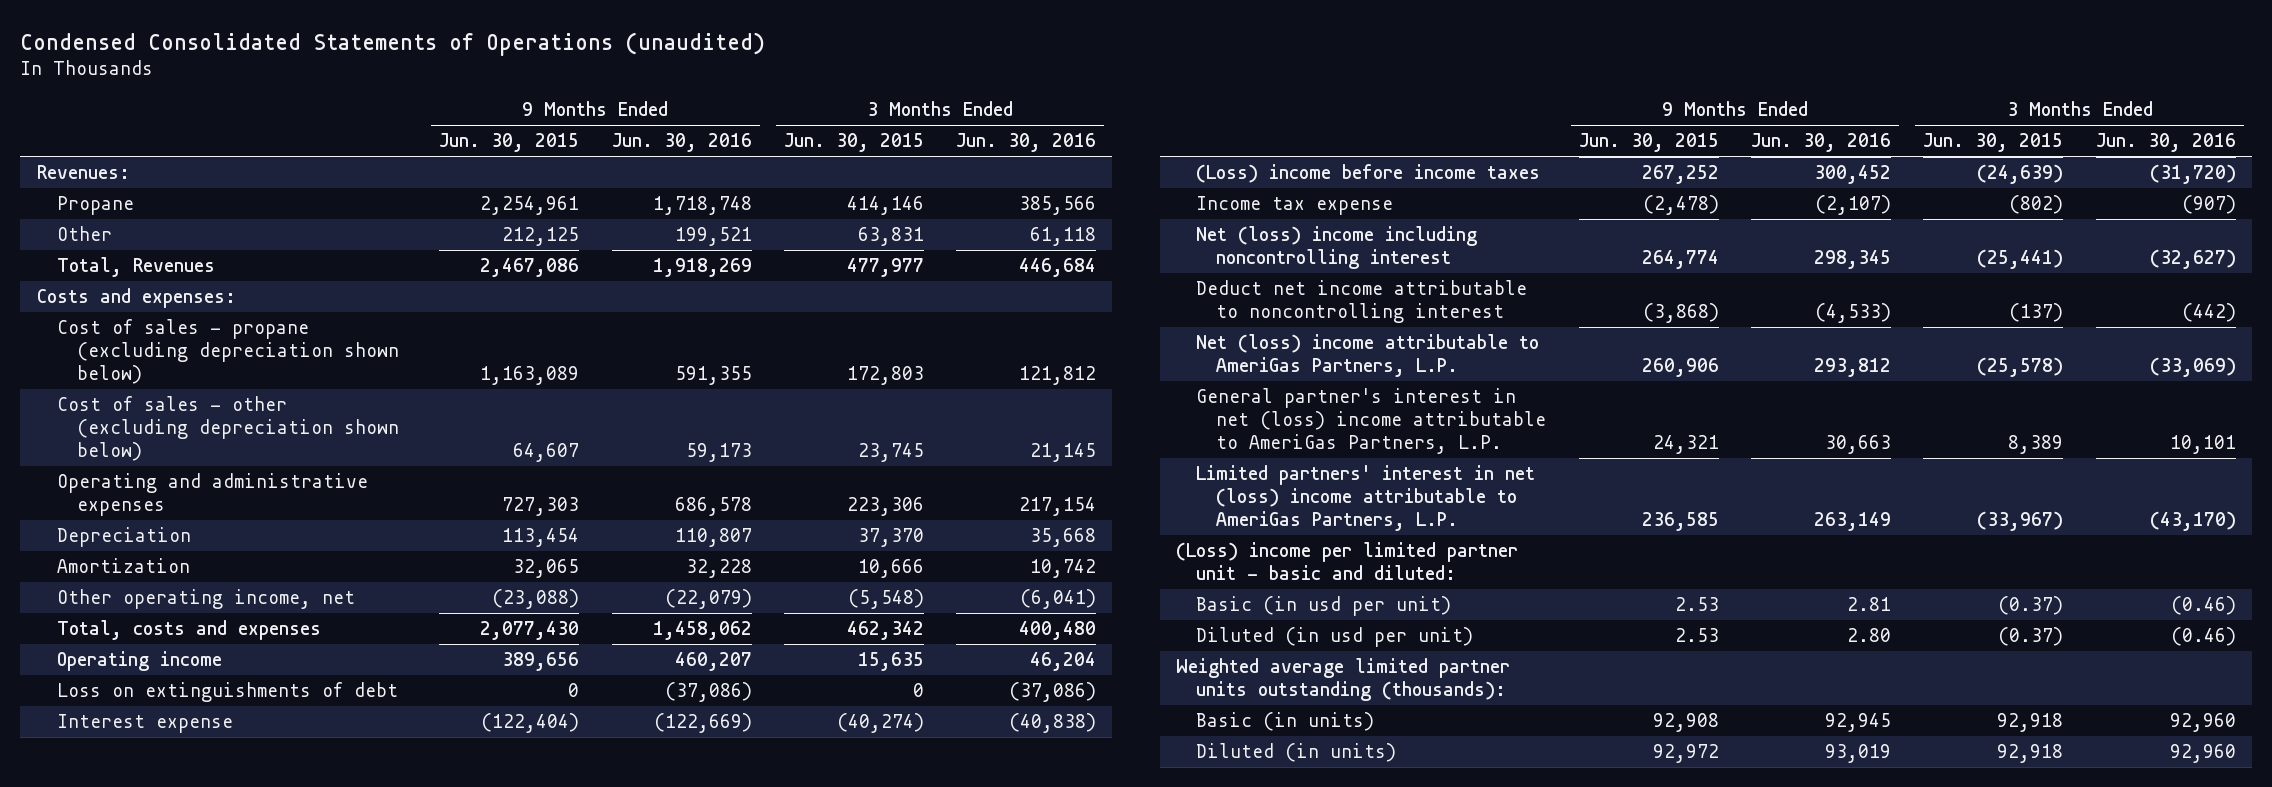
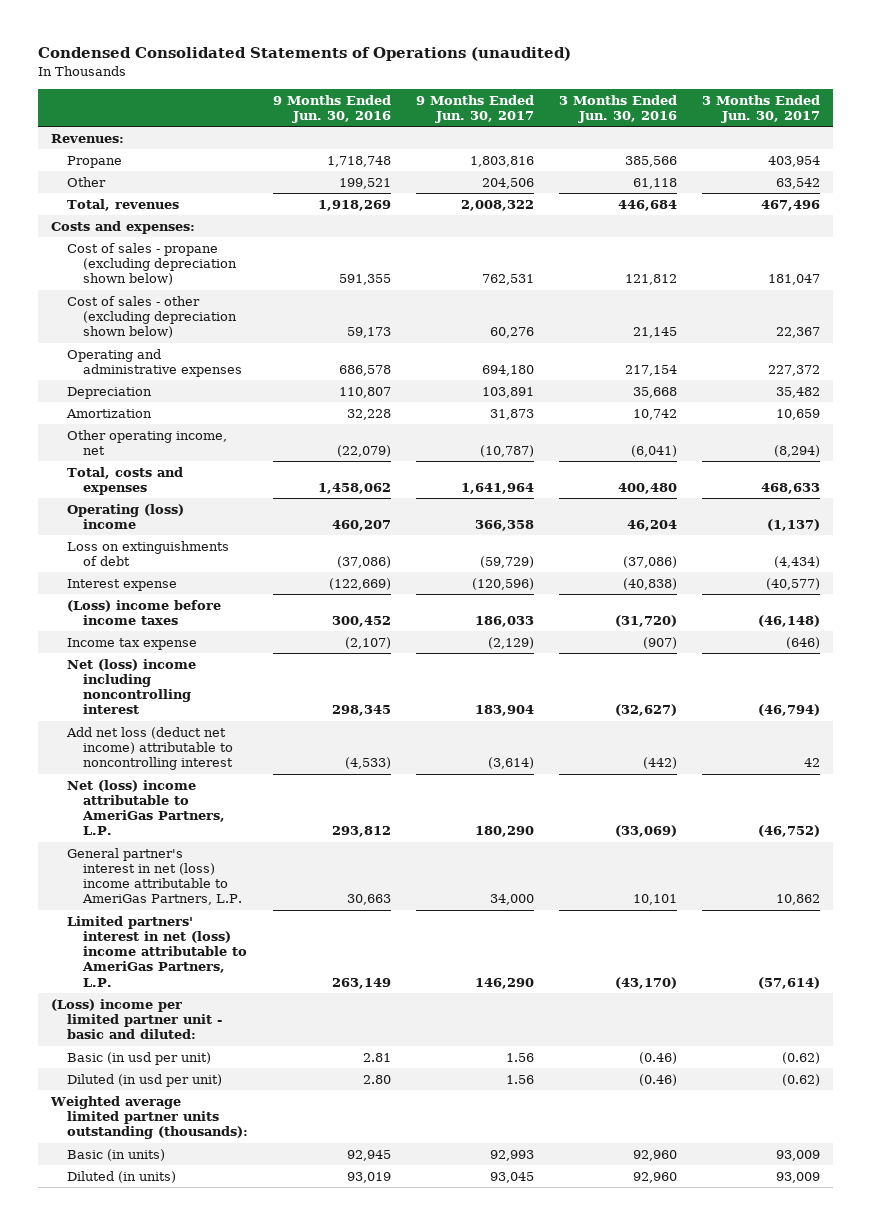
- | 9 Months Ended Jun. 30, 2015 | 9 Months Ended Jun. 30, 2016 | 3 Months Ended Jun. 30, 2015 | 3 Months Ended Jun. 30, 2016
+ | 9 Months Ended Jun. 30, 2016 | 9 Months Ended Jun. 30, 2017 | 3 Months Ended Jun. 30, 2016 | 3 Months Ended Jun. 30, 2017
- Total, Revenues | 2,467,086 | 1,918,269 | 477,977 | 446,684
+ Total, revenues | 1,918,269 | 2,008,322 | 446,684 | 467,496
- Operating income | 389,656 | 460,207 | 15,635 | 46,204
+ Operating (loss) income | 460,207 | 366,358 | 46,204 | (1,137)
- Deduct net income attributable to noncontrolling interest | (3,868) | (4,533) | (137) | (442)
+ Add net loss (deduct net income) attributable to noncontrolling interest | (4,533) | (3,614) | (442) | 42

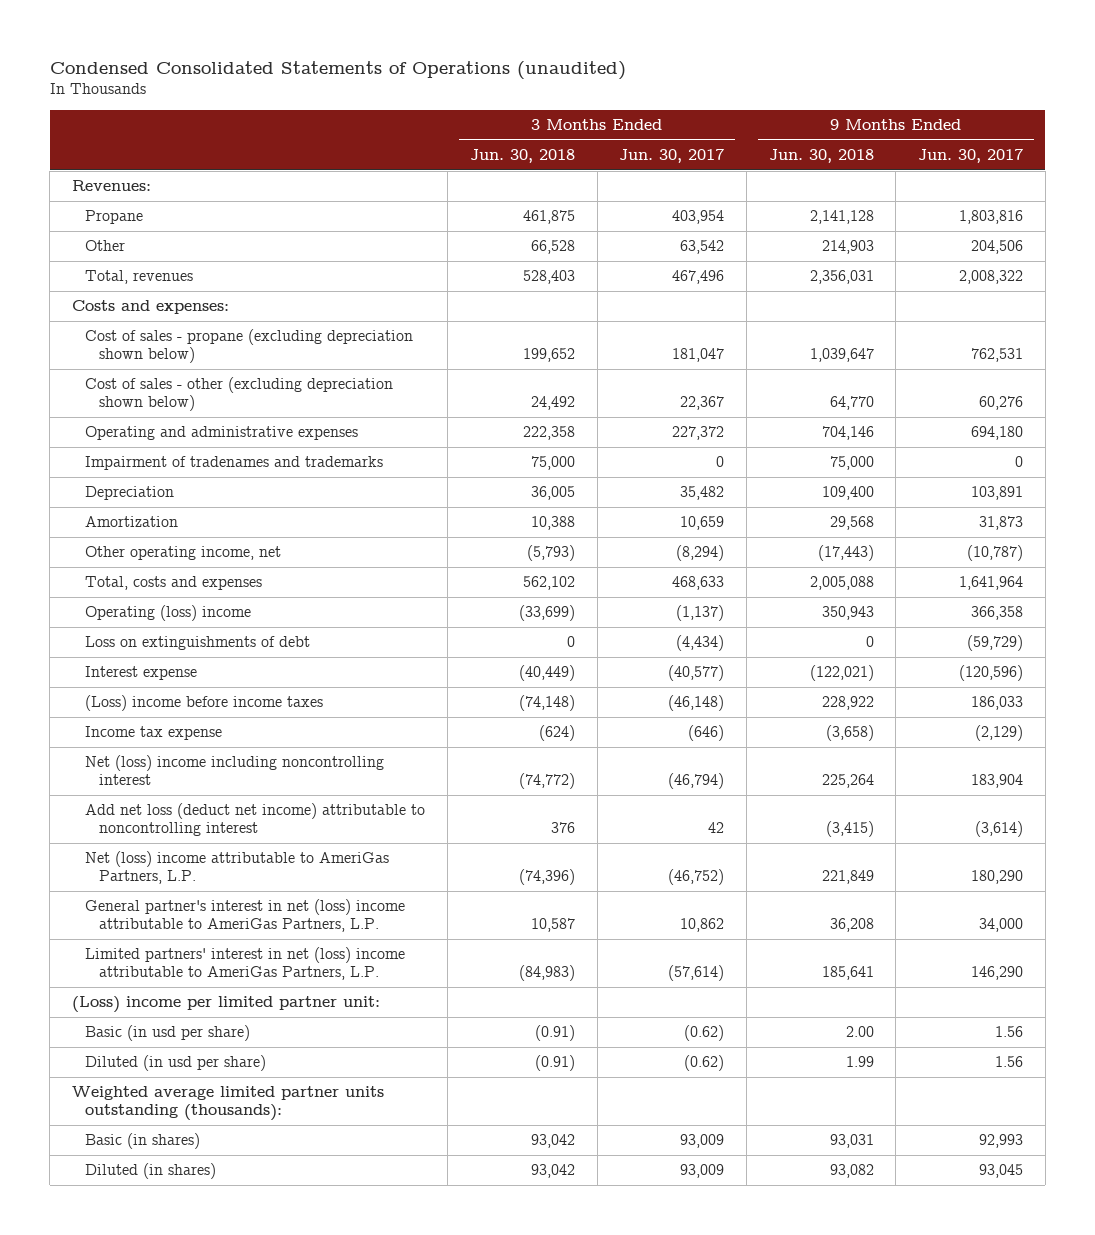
- | 9 Months Ended Jun. 30, 2016 | 9 Months Ended Jun. 30, 2017 | 3 Months Ended Jun. 30, 2016 | 3 Months Ended Jun. 30, 2017
+ | 3 Months Ended Jun. 30, 2018 | 3 Months Ended Jun. 30, 2017 | 9 Months Ended Jun. 30, 2018 | 9 Months Ended Jun. 30, 2017
+ Impairment of tradenames and trademarks | 75,000 | 0 | 75,000 | 0
- (Loss) income per limited partner unit - basic and diluted:
- Basic (in usd per unit) | 2.81 | 1.56 | (0.46) | (0.62)
- Diluted (in usd per unit) | 2.80 | 1.56 | (0.46) | (0.62)
+ (Loss) income per limited partner unit:
+ Basic (in usd per share) | (0.91) | (0.62) | 2.00 | 1.56
+ Diluted (in usd per share) | (0.91) | (0.62) | 1.99 | 1.56
- Basic (in units) | 92,945 | 92,993 | 92,960 | 93,009
- Diluted (in units) | 93,019 | 93,045 | 92,960 | 93,009
+ Basic (in shares) | 93,042 | 93,009 | 93,031 | 92,993
+ Diluted (in shares) | 93,042 | 93,009 | 93,082 | 93,045

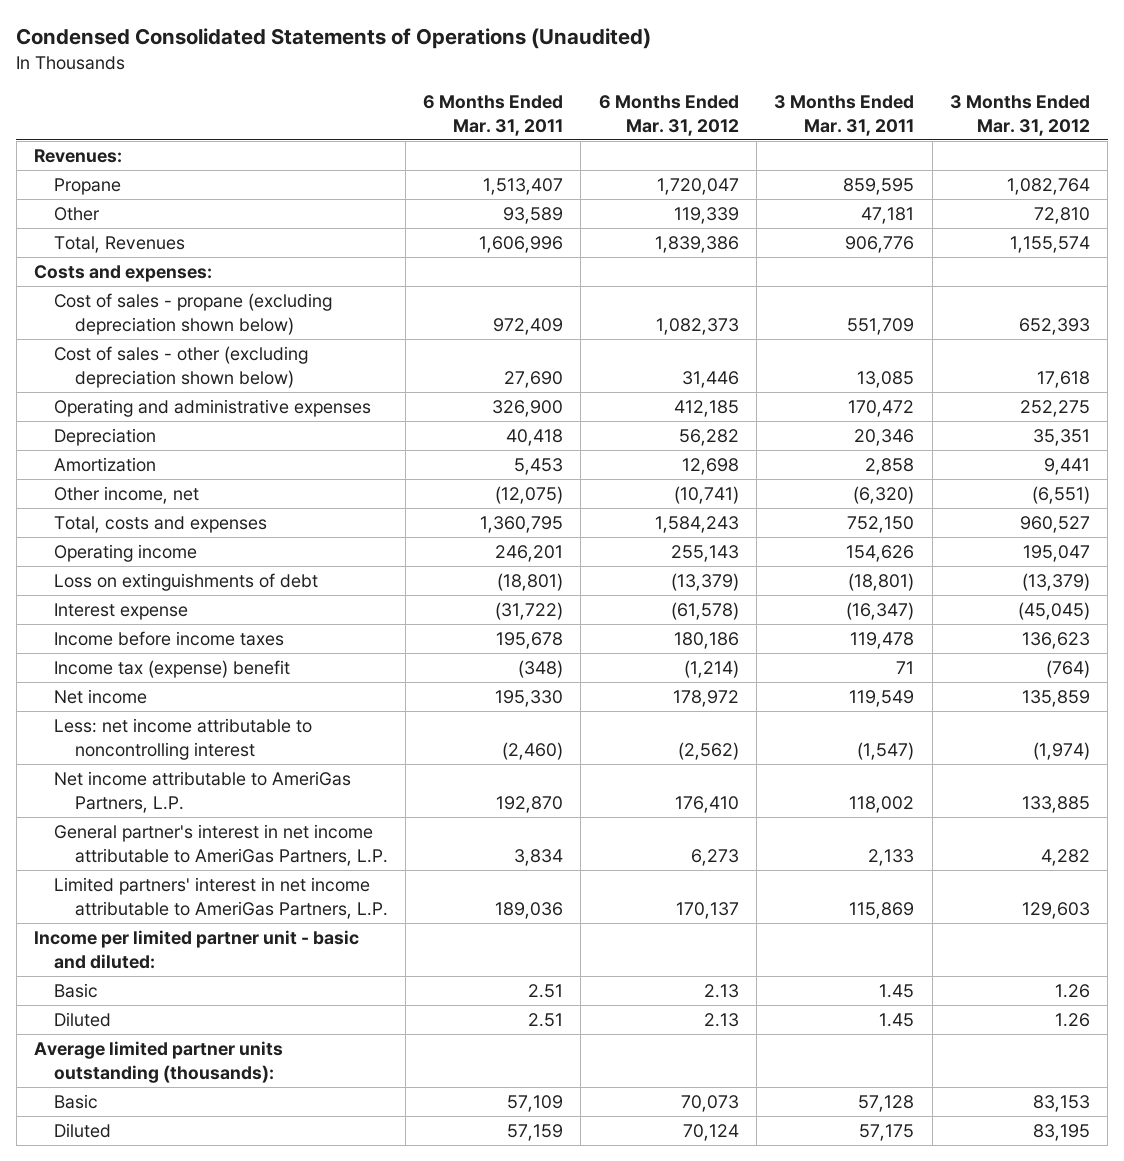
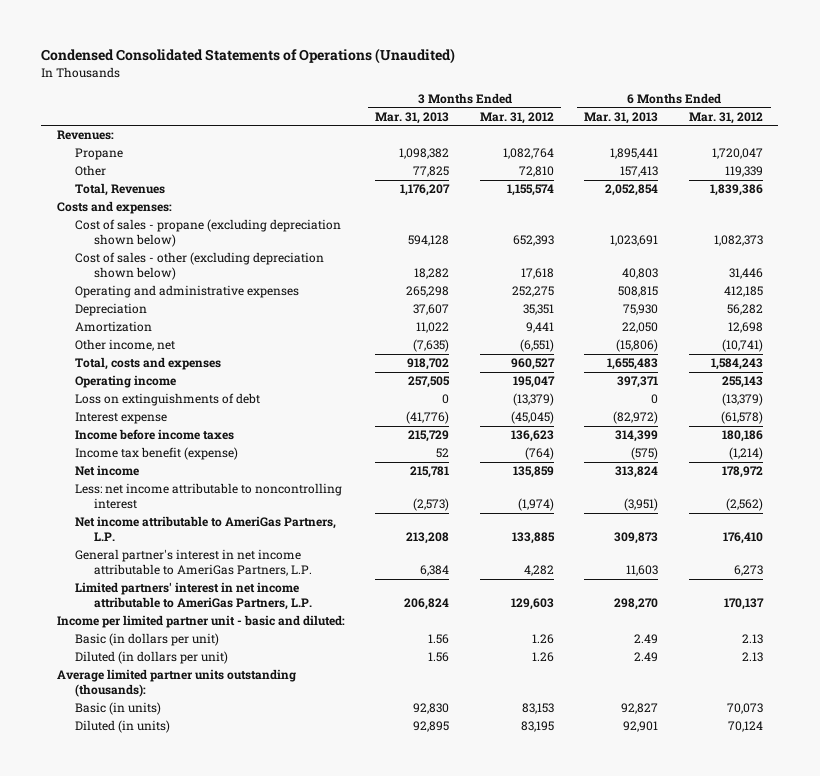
- | 6 Months Ended Mar. 31, 2011 | 6 Months Ended Mar. 31, 2012 | 3 Months Ended Mar. 31, 2011 | 3 Months Ended Mar. 31, 2012
+ | 3 Months Ended Mar. 31, 2013 | 3 Months Ended Mar. 31, 2012 | 6 Months Ended Mar. 31, 2013 | 6 Months Ended Mar. 31, 2012
- Income tax (expense) benefit | (348) | (1,214) | 71 | (764)
+ Income tax benefit (expense) | 52 | (764) | (575) | (1,214)
- Basic | 2.51 | 2.13 | 1.45 | 1.26
- Diluted | 2.51 | 2.13 | 1.45 | 1.26
+ Basic (in dollars per unit) | 1.56 | 1.26 | 2.49 | 2.13
+ Diluted (in dollars per unit) | 1.56 | 1.26 | 2.49 | 2.13
- Basic | 57,109 | 70,073 | 57,128 | 83,153
- Diluted | 57,159 | 70,124 | 57,175 | 83,195
+ Basic (in units) | 92,830 | 83,153 | 92,827 | 70,073
+ Diluted (in units) | 92,895 | 83,195 | 92,901 | 70,124

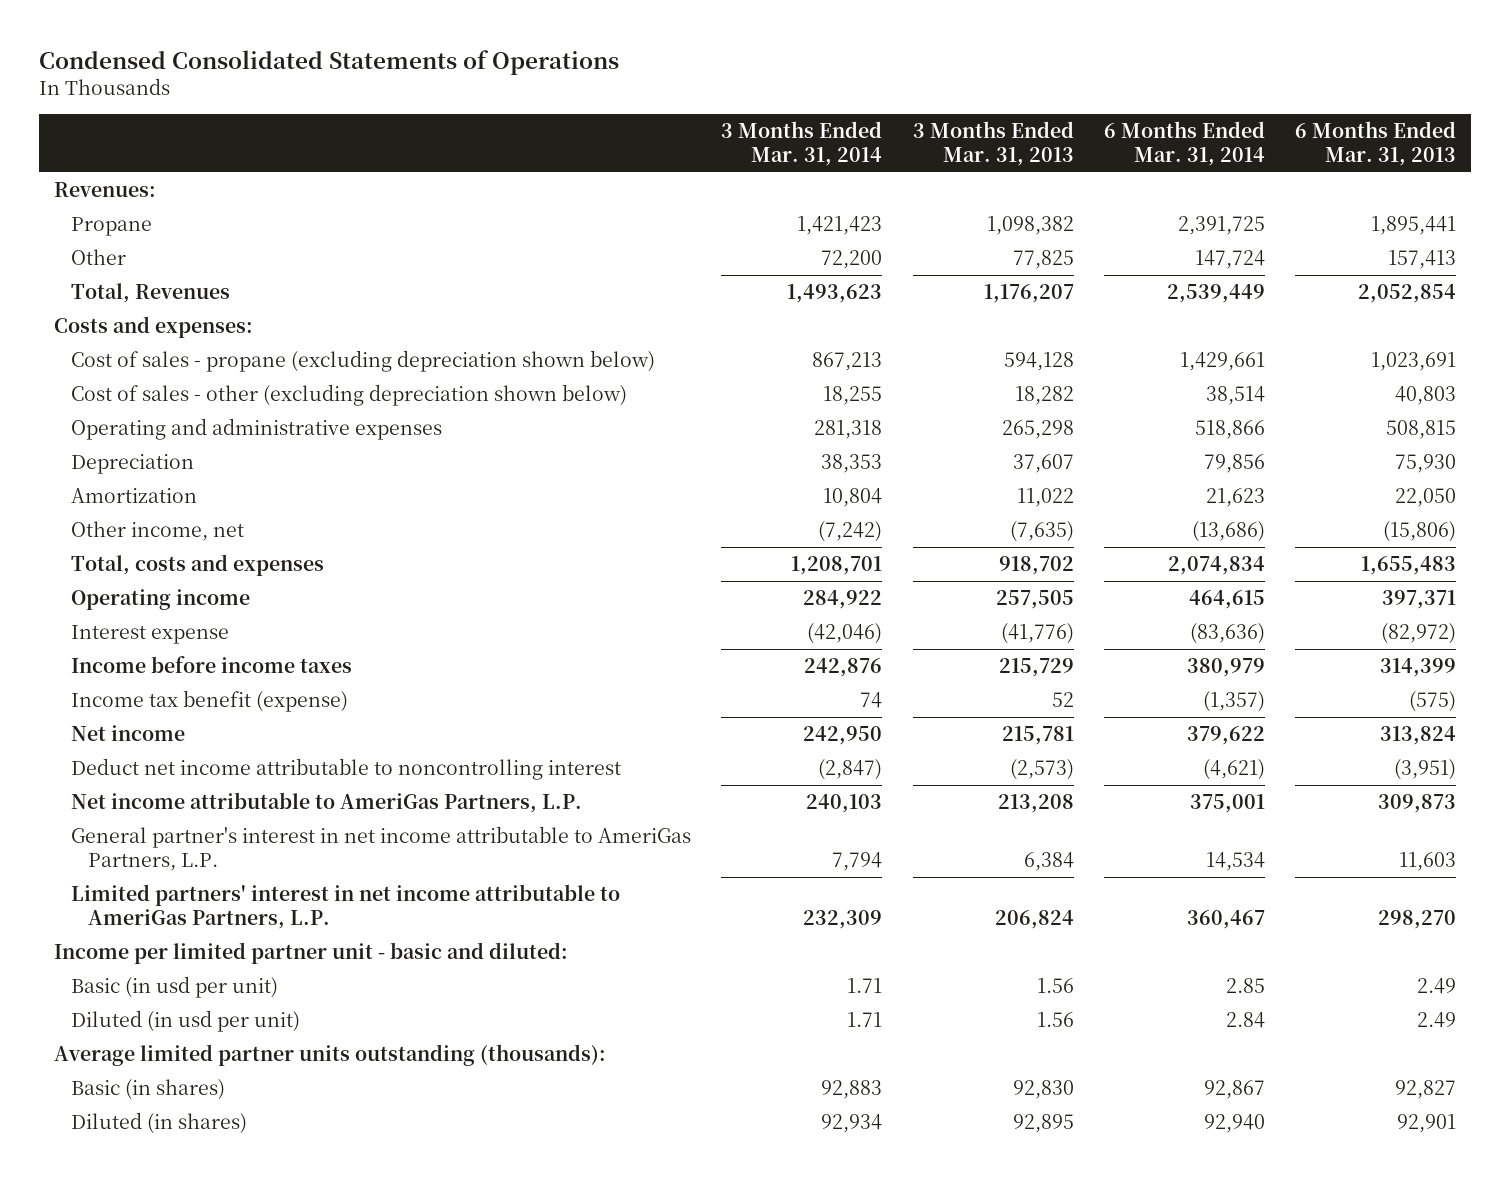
- Condensed Consolidated Statements of Operations (Unaudited)
+ Condensed Consolidated Statements of Operations
- | 3 Months Ended Mar. 31, 2013 | 3 Months Ended Mar. 31, 2012 | 6 Months Ended Mar. 31, 2013 | 6 Months Ended Mar. 31, 2012
+ | 3 Months Ended Mar. 31, 2014 | 3 Months Ended Mar. 31, 2013 | 6 Months Ended Mar. 31, 2014 | 6 Months Ended Mar. 31, 2013
- Loss on extinguishments of debt | 0 | (13,379) | 0 | (13,379)
- Less: net income attributable to noncontrolling interest | (2,573) | (1,974) | (3,951) | (2,562)
+ Deduct net income attributable to noncontrolling interest | (2,847) | (2,573) | (4,621) | (3,951)
- Basic (in dollars per unit) | 1.56 | 1.26 | 2.49 | 2.13
- Diluted (in dollars per unit) | 1.56 | 1.26 | 2.49 | 2.13
+ Basic (in usd per unit) | 1.71 | 1.56 | 2.85 | 2.49
+ Diluted (in usd per unit) | 1.71 | 1.56 | 2.84 | 2.49
- Basic (in units) | 92,830 | 83,153 | 92,827 | 70,073
- Diluted (in units) | 92,895 | 83,195 | 92,901 | 70,124
+ Basic (in shares) | 92,883 | 92,830 | 92,867 | 92,827
+ Diluted (in shares) | 92,934 | 92,895 | 92,940 | 92,901

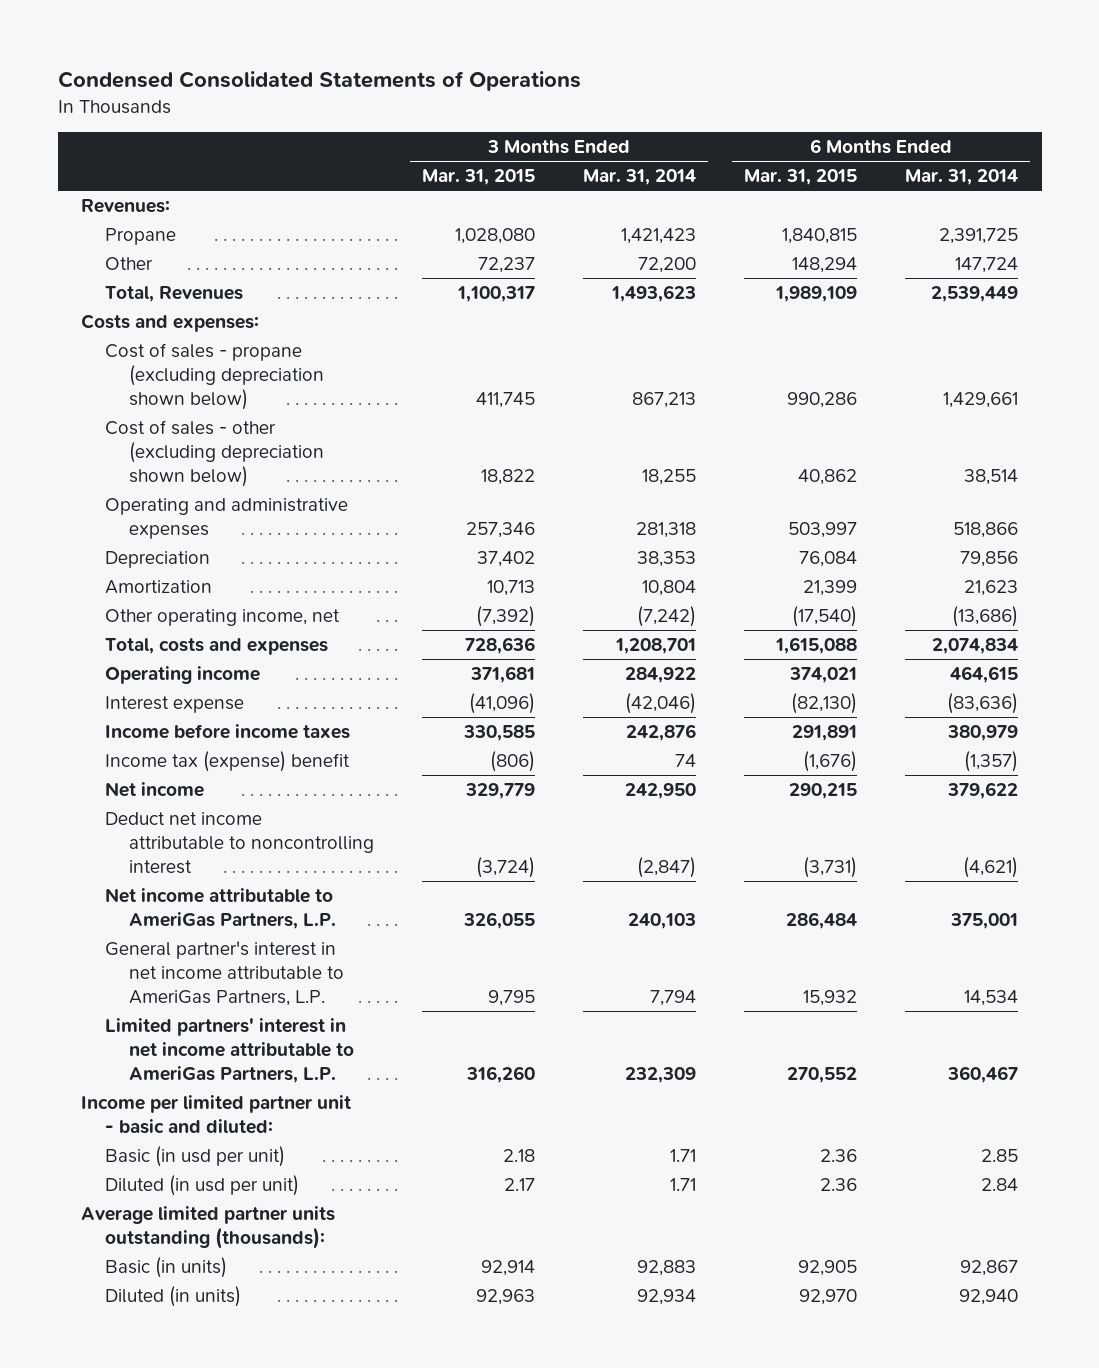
- | 3 Months Ended Mar. 31, 2014 | 3 Months Ended Mar. 31, 2013 | 6 Months Ended Mar. 31, 2014 | 6 Months Ended Mar. 31, 2013
+ | 3 Months Ended Mar. 31, 2015 | 3 Months Ended Mar. 31, 2014 | 6 Months Ended Mar. 31, 2015 | 6 Months Ended Mar. 31, 2014
- Other income, net | (7,242) | (7,635) | (13,686) | (15,806)
+ Other operating income, net | (7,392) | (7,242) | (17,540) | (13,686)
- Income tax benefit (expense) | 74 | 52 | (1,357) | (575)
+ Income tax (expense) benefit | (806) | 74 | (1,676) | (1,357)
- Basic (in shares) | 92,883 | 92,830 | 92,867 | 92,827
- Diluted (in shares) | 92,934 | 92,895 | 92,940 | 92,901
+ Basic (in units) | 92,914 | 92,883 | 92,905 | 92,867
+ Diluted (in units) | 92,963 | 92,934 | 92,970 | 92,940

